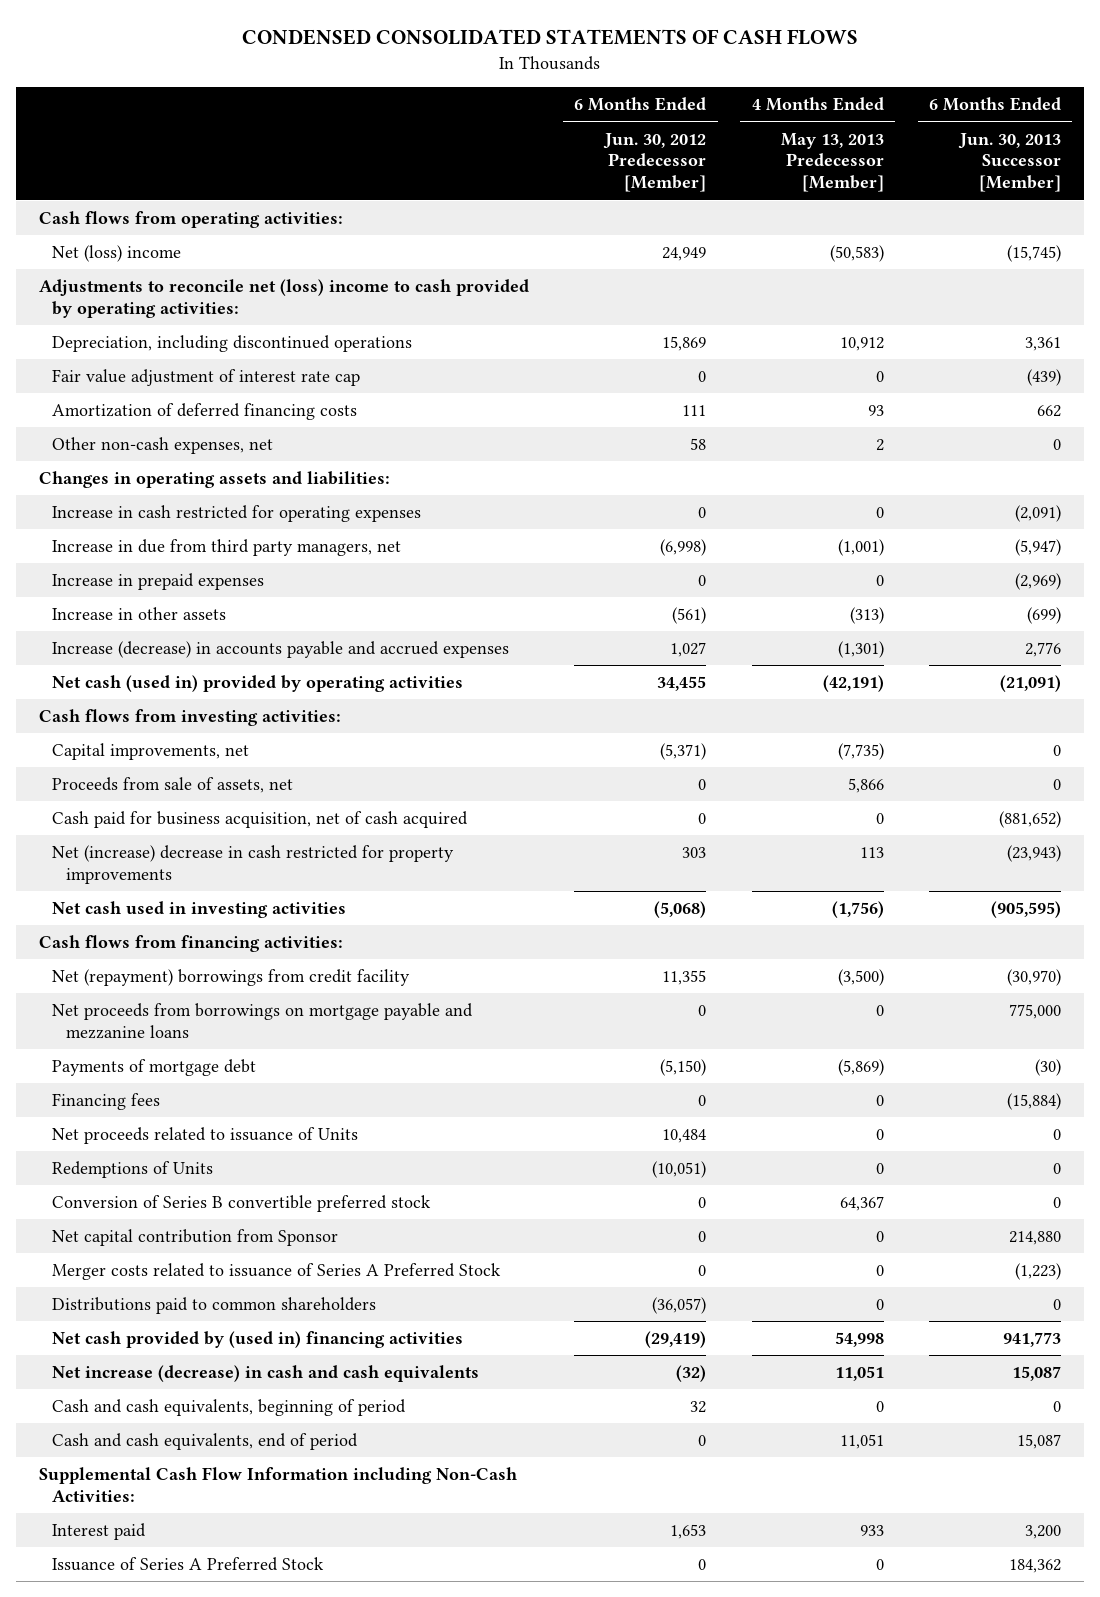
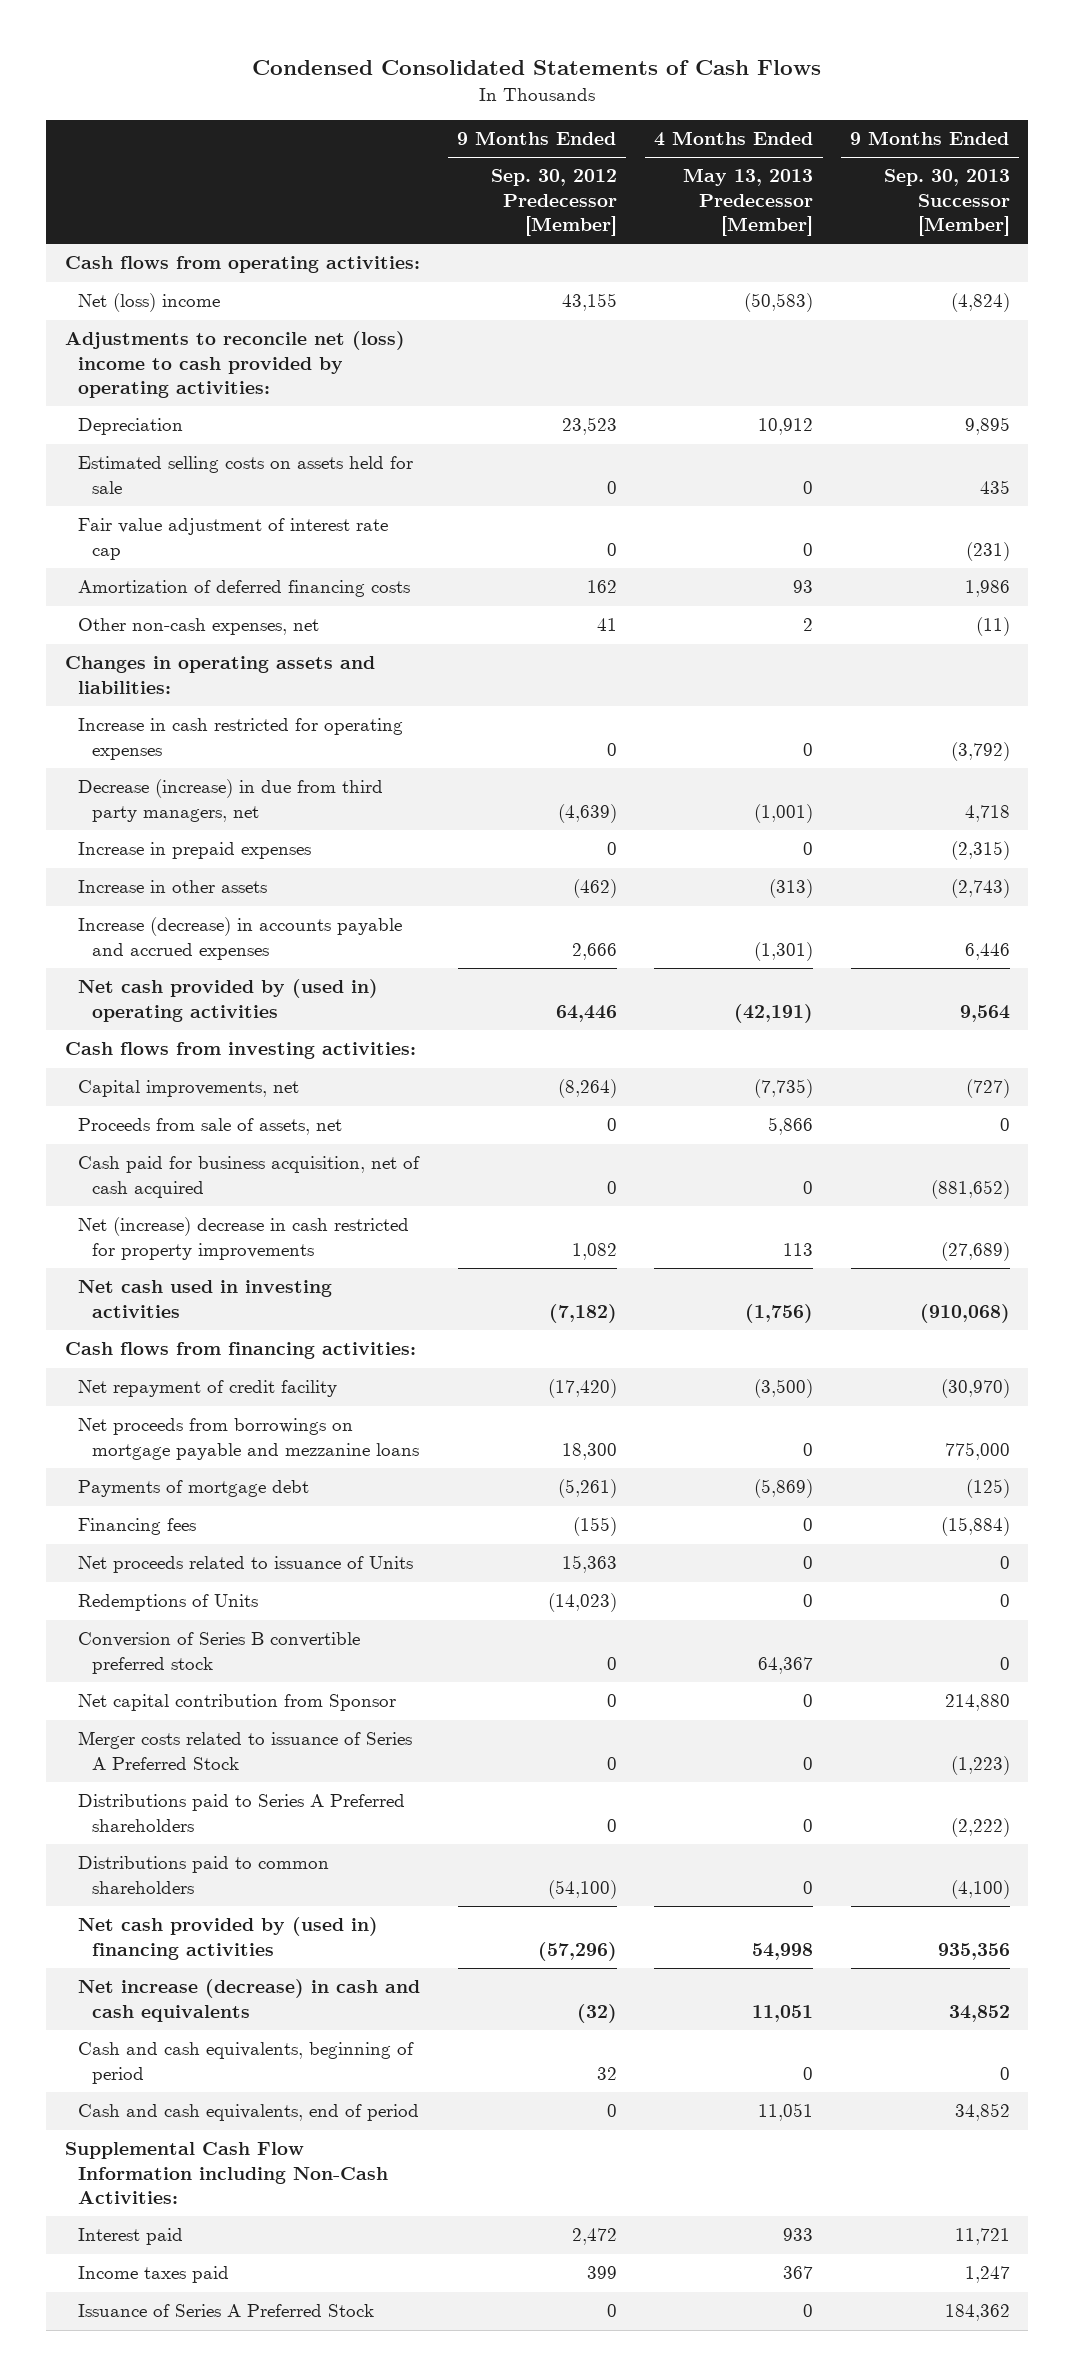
- CONDENSED CONSOLIDATED STATEMENTS OF CASH FLOWS
+ Condensed Consolidated Statements of Cash Flows
- | 6 Months Ended Jun. 30, 2012 Predecessor [Member] | 4 Months Ended May 13, 2013 Predecessor [Member] | 6 Months Ended Jun. 30, 2013 Successor [Member]
+ | 9 Months Ended Sep. 30, 2012 Predecessor [Member] | 4 Months Ended May 13, 2013 Predecessor [Member] | 9 Months Ended Sep. 30, 2013 Successor [Member]
- Depreciation, including discontinued operations | 15,869 | 10,912 | 3,361
+ Depreciation | 23,523 | 10,912 | 9,895
+ Estimated selling costs on assets held for sale | 0 | 0 | 435
- Increase in due from third party managers, net | (6,998) | (1,001) | (5,947)
+ Decrease (increase) in due from third party managers, net | (4,639) | (1,001) | 4,718
- Net cash (used in) provided by operating activities | 34,455 | (42,191) | (21,091)
+ Net cash provided by (used in) operating activities | 64,446 | (42,191) | 9,564
- Net (repayment) borrowings from credit facility | 11,355 | (3,500) | (30,970)
+ Net repayment of credit facility | (17,420) | (3,500) | (30,970)
+ Distributions paid to Series A Preferred shareholders | 0 | 0 | (2,222)
+ Income taxes paid | 399 | 367 | 1,247

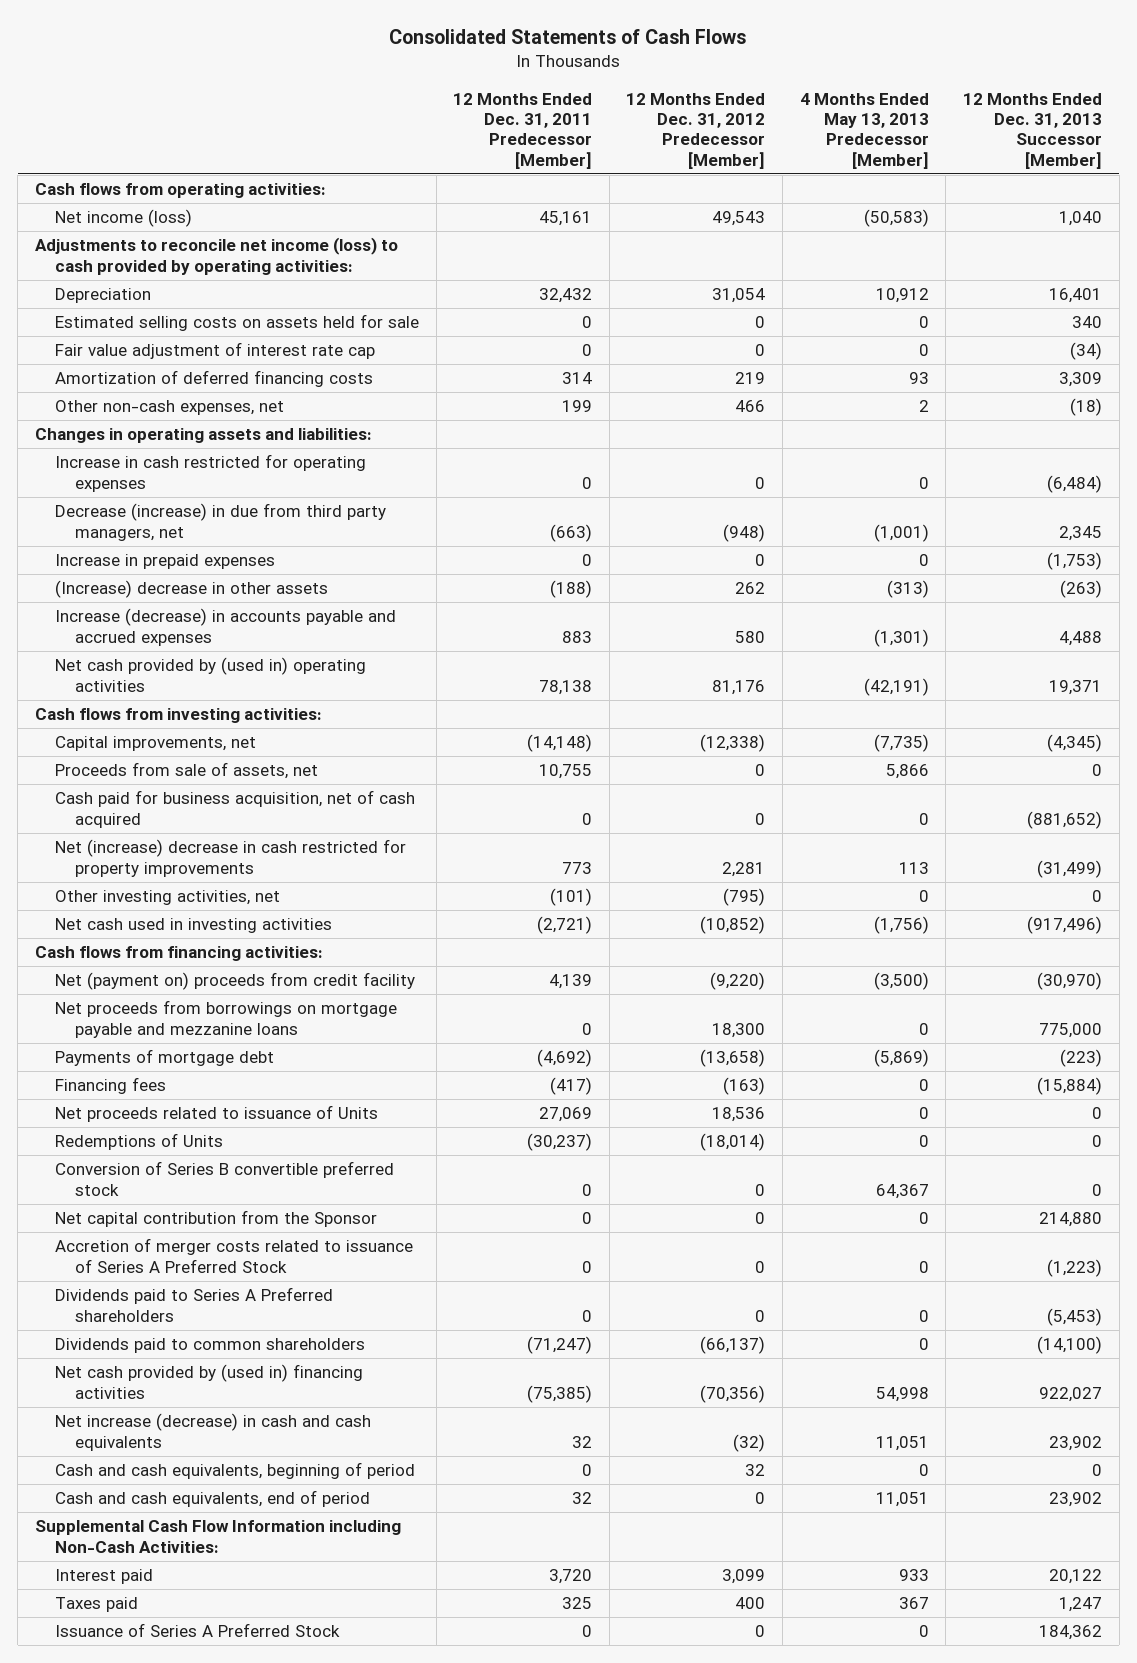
- Condensed Consolidated Statements of Cash Flows
+ Consolidated Statements of Cash Flows
- | 9 Months Ended Sep. 30, 2012 Predecessor [Member] | 4 Months Ended May 13, 2013 Predecessor [Member] | 9 Months Ended Sep. 30, 2013 Successor [Member]
+ | 12 Months Ended Dec. 31, 2011 Predecessor [Member] | 12 Months Ended Dec. 31, 2012 Predecessor [Member] | 4 Months Ended May 13, 2013 Predecessor [Member] | 12 Months Ended Dec. 31, 2013 Successor [Member]
- Net (loss) income | 43,155 | (50,583) | (4,824)
- Adjustments to reconcile net (loss) income to cash provided by operating activities:
+ Net income (loss) | 45,161 | 49,543 | (50,583) | 1,040
+ Adjustments to reconcile net income (loss) to cash provided by operating activities:
- Increase in other assets | (462) | (313) | (2,743)
+ (Increase) decrease in other assets | (188) | 262 | (313) | (263)
+ Other investing activities, net | (101) | (795) | 0 | 0
- Net repayment of credit facility | (17,420) | (3,500) | (30,970)
+ Net (payment on) proceeds from credit facility | 4,139 | (9,220) | (3,500) | (30,970)
- Net capital contribution from Sponsor | 0 | 0 | 214,880
- Merger costs related to issuance of Series A Preferred Stock | 0 | 0 | (1,223)
- Distributions paid to Series A Preferred shareholders | 0 | 0 | (2,222)
- Distributions paid to common shareholders | (54,100) | 0 | (4,100)
+ Net capital contribution from the Sponsor | 0 | 0 | 0 | 214,880
+ Accretion of merger costs related to issuance of Series A Preferred Stock | 0 | 0 | 0 | (1,223)
+ Dividends paid to Series A Preferred shareholders | 0 | 0 | 0 | (5,453)
+ Dividends paid to common shareholders | (71,247) | (66,137) | 0 | (14,100)
- Income taxes paid | 399 | 367 | 1,247
+ Taxes paid | 325 | 400 | 367 | 1,247

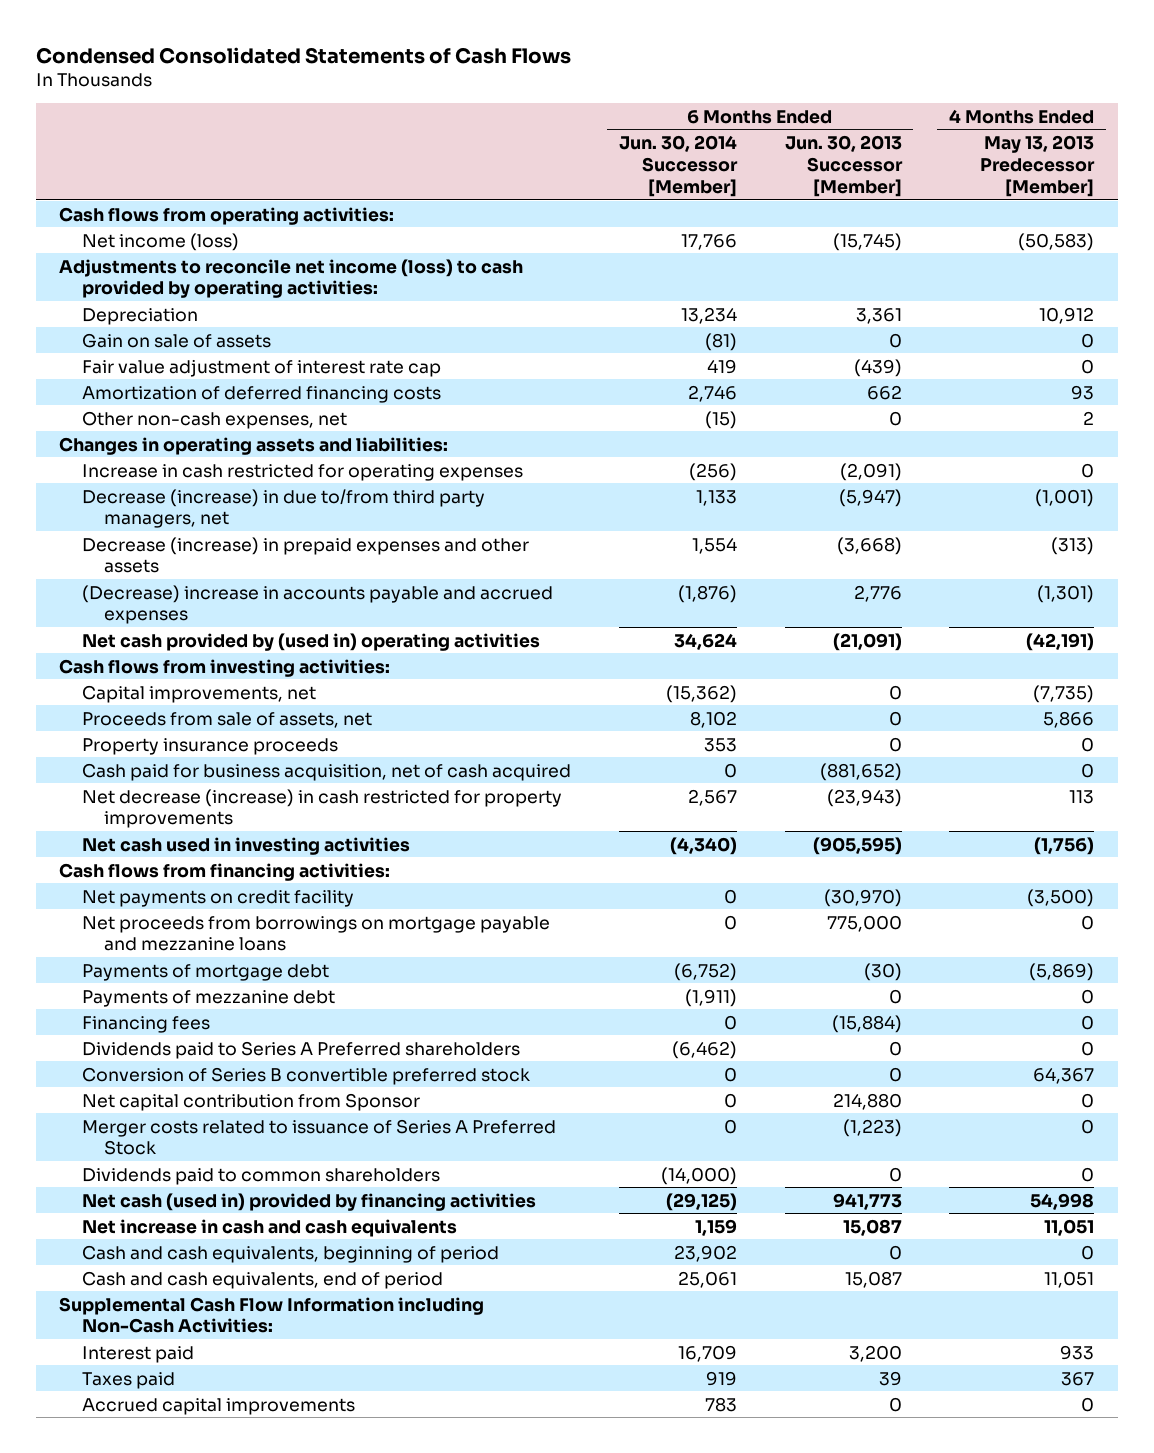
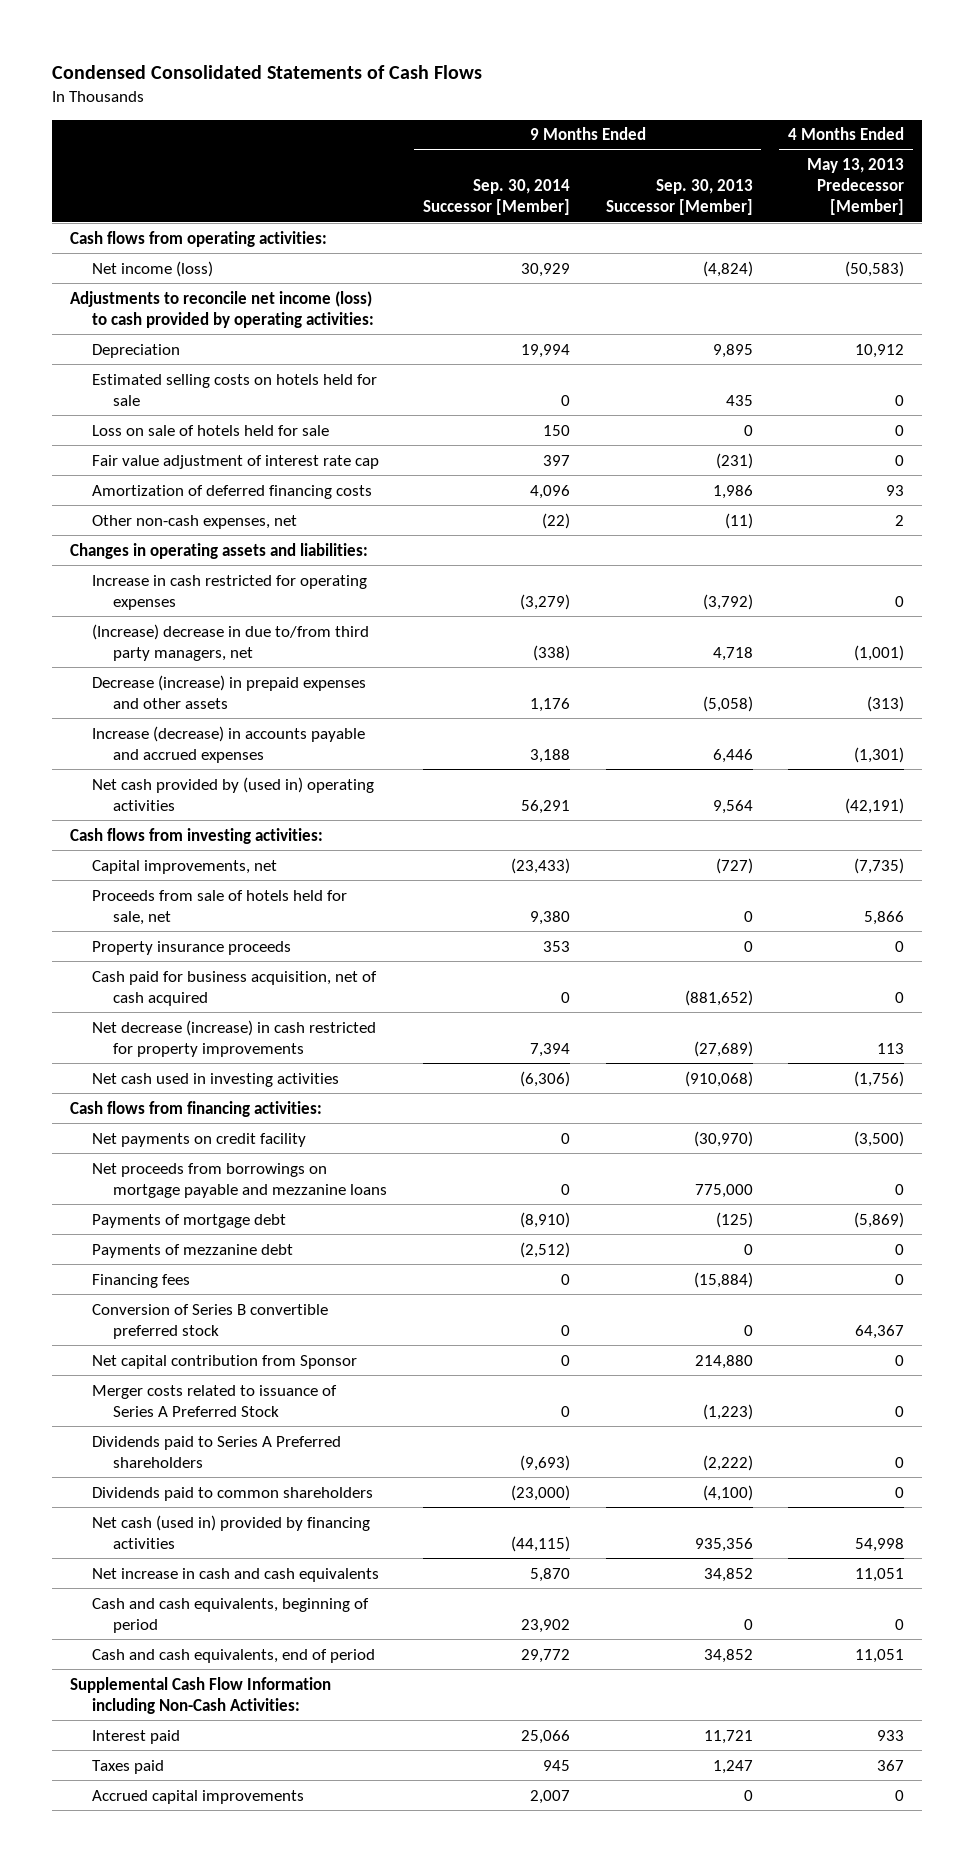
- | 6 Months Ended Jun. 30, 2014 Successor [Member] | 6 Months Ended Jun. 30, 2013 Successor [Member] | 4 Months Ended May 13, 2013 Predecessor [Member]
+ | 9 Months Ended Sep. 30, 2014 Successor [Member] | 9 Months Ended Sep. 30, 2013 Successor [Member] | 4 Months Ended May 13, 2013 Predecessor [Member]
- Gain on sale of assets | (81) | 0 | 0
+ Estimated selling costs on hotels held for sale | 0 | 435 | 0
+ Loss on sale of hotels held for sale | 150 | 0 | 0
- Decrease (increase) in due to/from third party managers, net | 1,133 | (5,947) | (1,001)
+ (Increase) decrease in due to/from third party managers, net | (338) | 4,718 | (1,001)
- (Decrease) increase in accounts payable and accrued expenses | (1,876) | 2,776 | (1,301)
+ Increase (decrease) in accounts payable and accrued expenses | 3,188 | 6,446 | (1,301)
- Proceeds from sale of assets, net | 8,102 | 0 | 5,866
+ Proceeds from sale of hotels held for sale, net | 9,380 | 0 | 5,866
moved down: Dividends paid to Series A Preferred shareholders | (9,693) | (2,222) | 0

